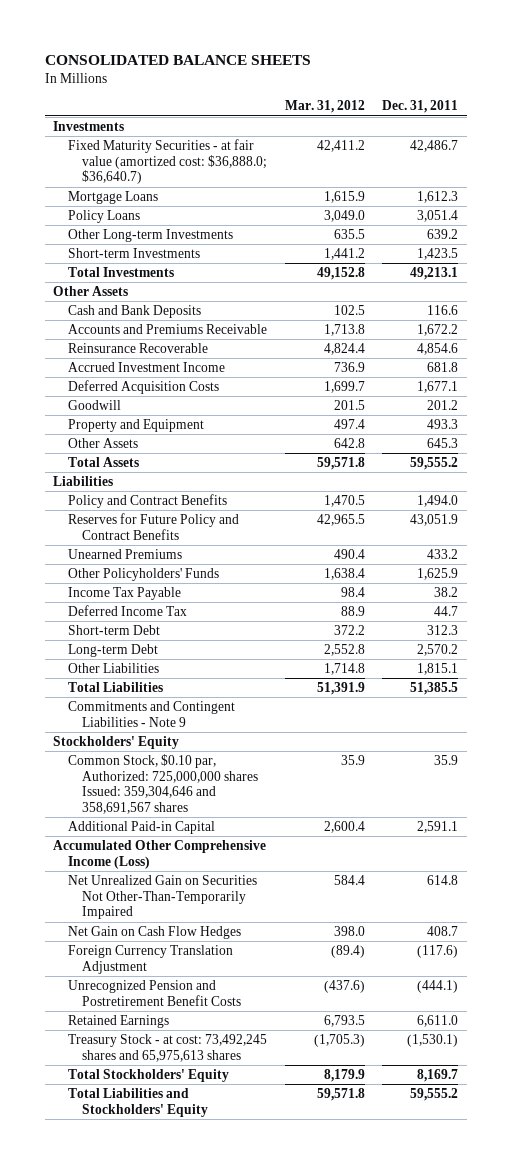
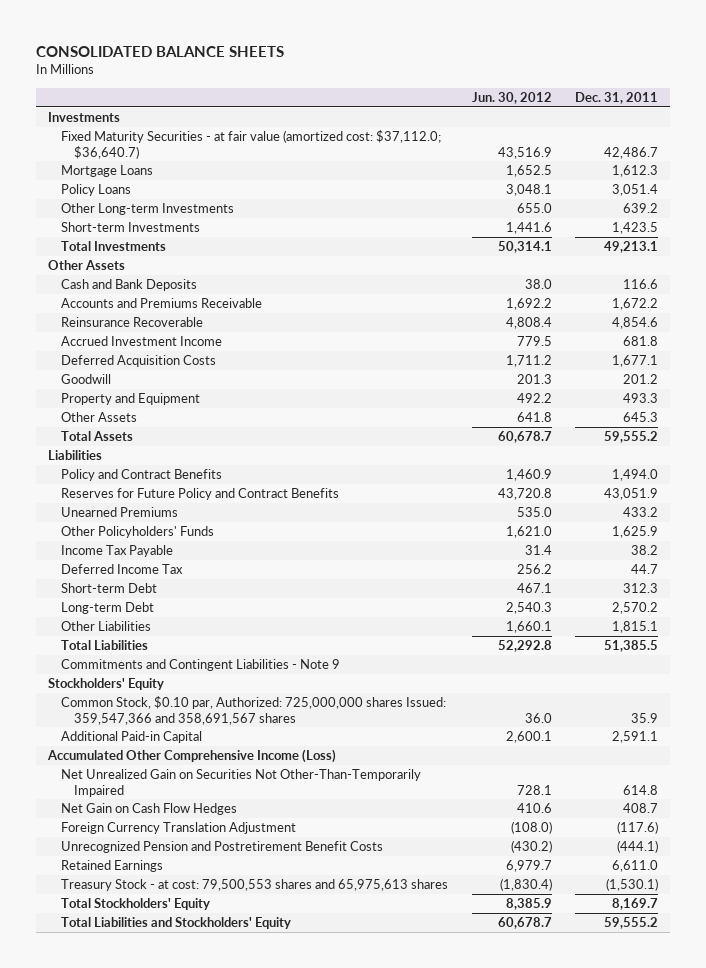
- | Mar. 31, 2012 | Dec. 31, 2011
+ | Jun. 30, 2012 | Dec. 31, 2011
- Fixed Maturity Securities - at fair value (amortized cost: $36,888.0; $36,640.7) | 42,411.2 | 42,486.7
+ Fixed Maturity Securities - at fair value (amortized cost: $37,112.0; $36,640.7) | 43,516.9 | 42,486.7
- Common Stock, $0.10 par, Authorized: 725,000,000 shares Issued: 359,304,646 and 358,691,567 shares | 35.9 | 35.9
+ Common Stock, $0.10 par, Authorized: 725,000,000 shares Issued: 359,547,366 and 358,691,567 shares | 36.0 | 35.9
- Treasury Stock - at cost: 73,492,245 shares and 65,975,613 shares | (1,705.3) | (1,530.1)
+ Treasury Stock - at cost: 79,500,553 shares and 65,975,613 shares | (1,830.4) | (1,530.1)

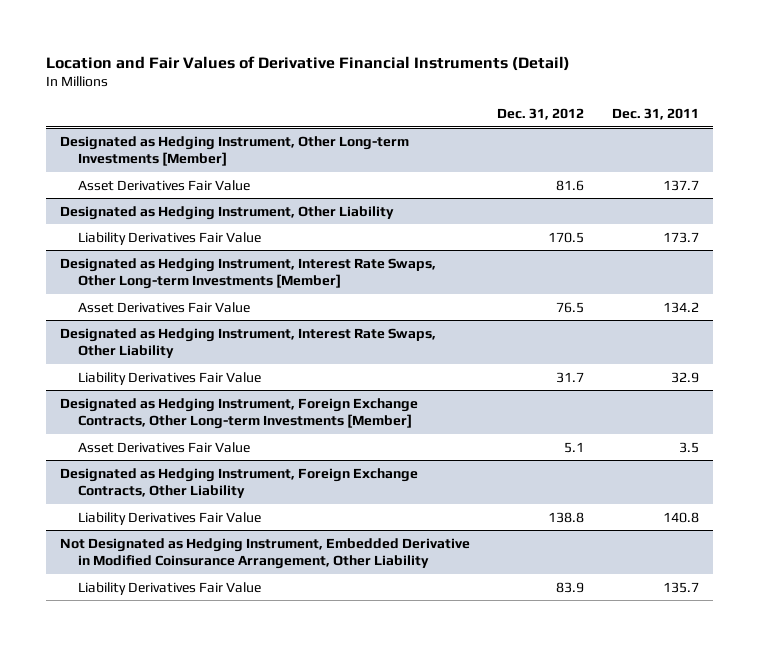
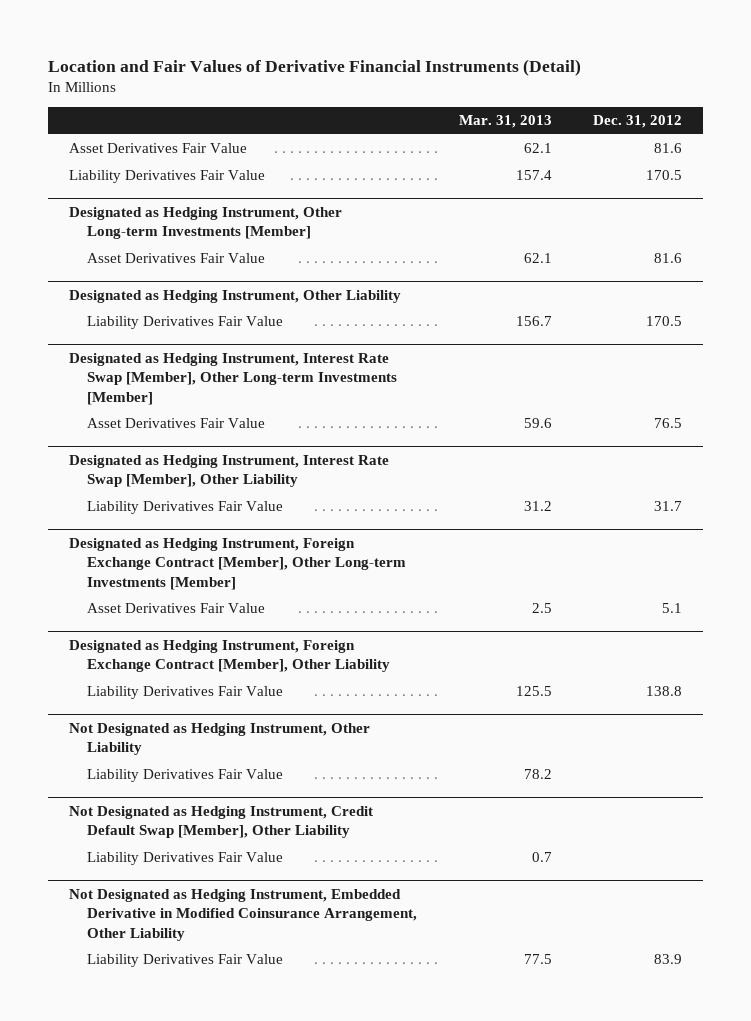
- | Dec. 31, 2012 | Dec. 31, 2011
+ | Mar. 31, 2013 | Dec. 31, 2012
+ Asset Derivatives Fair Value | 62.1 | 81.6
+ Liability Derivatives Fair Value | 157.4 | 170.5
- Designated as Hedging Instrument, Interest Rate Swaps, Other Long-term Investments [Member]
+ Designated as Hedging Instrument, Interest Rate Swap [Member], Other Long-term Investments [Member]
- Designated as Hedging Instrument, Interest Rate Swaps, Other Liability
+ Designated as Hedging Instrument, Interest Rate Swap [Member], Other Liability
- Designated as Hedging Instrument, Foreign Exchange Contracts, Other Long-term Investments [Member]
+ Designated as Hedging Instrument, Foreign Exchange Contract [Member], Other Long-term Investments [Member]
- Designated as Hedging Instrument, Foreign Exchange Contracts, Other Liability
+ Designated as Hedging Instrument, Foreign Exchange Contract [Member], Other Liability
+ Not Designated as Hedging Instrument, Other Liability
+ Liability Derivatives Fair Value | 78.2 |
+ Not Designated as Hedging Instrument, Credit Default Swap [Member], Other Liability
+ Liability Derivatives Fair Value | 0.7 |

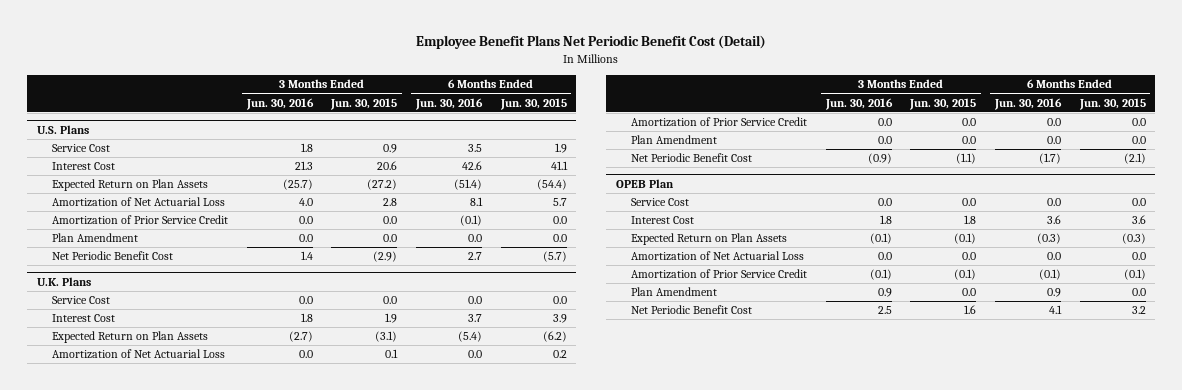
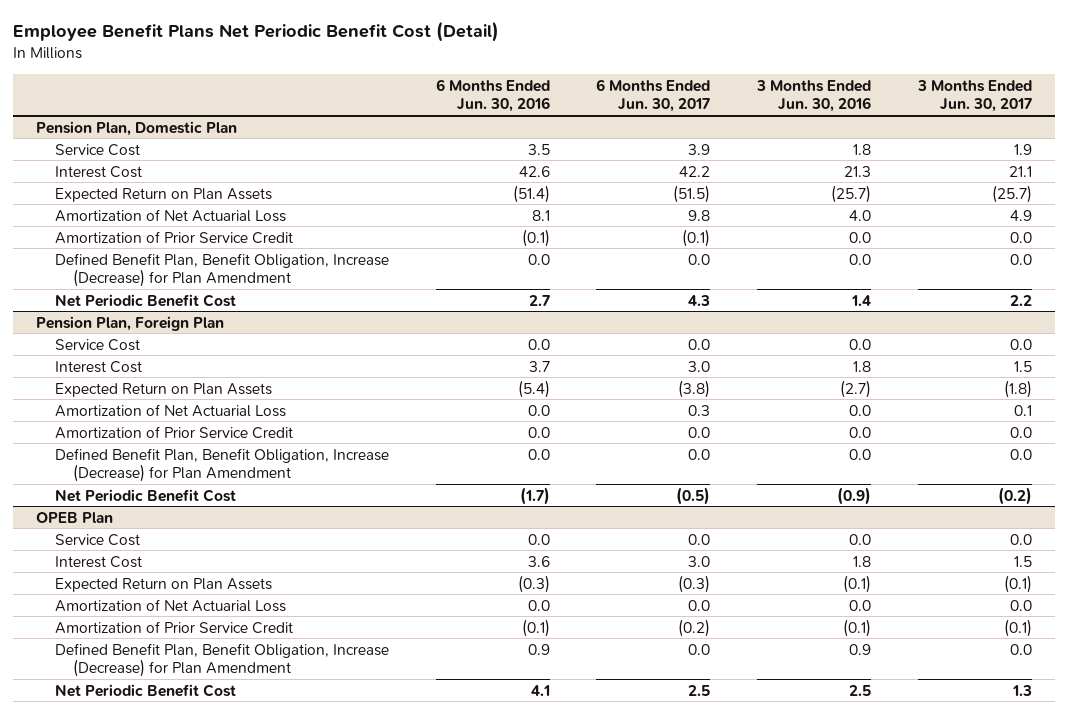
- | 3 Months Ended Jun. 30, 2016 | 3 Months Ended Jun. 30, 2015 | 6 Months Ended Jun. 30, 2016 | 6 Months Ended Jun. 30, 2015
+ | 6 Months Ended Jun. 30, 2016 | 6 Months Ended Jun. 30, 2017 | 3 Months Ended Jun. 30, 2016 | 3 Months Ended Jun. 30, 2017
- U.S. Plans
+ Pension Plan, Domestic Plan
- Plan Amendment | 0.0 | 0.0 | 0.0 | 0.0
+ Defined Benefit Plan, Benefit Obligation, Increase (Decrease) for Plan Amendment | 0.0 | 0.0 | 0.0 | 0.0
- U.K. Plans
+ Pension Plan, Foreign Plan
- Plan Amendment | 0.0 | 0.0 | 0.0 | 0.0
+ Defined Benefit Plan, Benefit Obligation, Increase (Decrease) for Plan Amendment | 0.0 | 0.0 | 0.0 | 0.0
@ OPEB Plan
- Plan Amendment | 0.9 | 0.0 | 0.9 | 0.0
+ Defined Benefit Plan, Benefit Obligation, Increase (Decrease) for Plan Amendment | 0.9 | 0.0 | 0.9 | 0.0

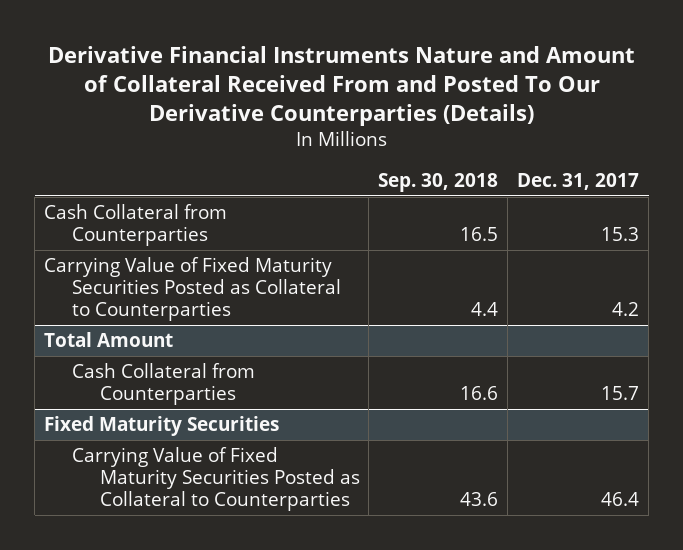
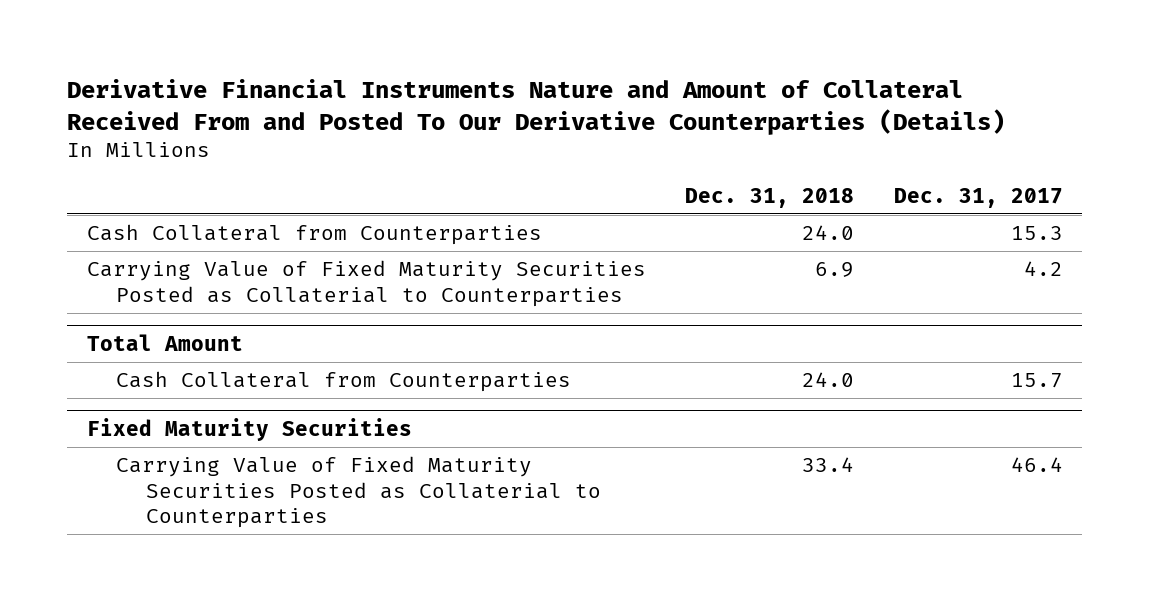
- | Sep. 30, 2018 | Dec. 31, 2017
+ | Dec. 31, 2018 | Dec. 31, 2017
- Carrying Value of Fixed Maturity Securities Posted as Collateral to Counterparties | 4.4 | 4.2
+ Carrying Value of Fixed Maturity Securities Posted as Collaterial to Counterparties | 6.9 | 4.2
@ Fixed Maturity Securities
- Carrying Value of Fixed Maturity Securities Posted as Collateral to Counterparties | 43.6 | 46.4
+ Carrying Value of Fixed Maturity Securities Posted as Collaterial to Counterparties | 33.4 | 46.4

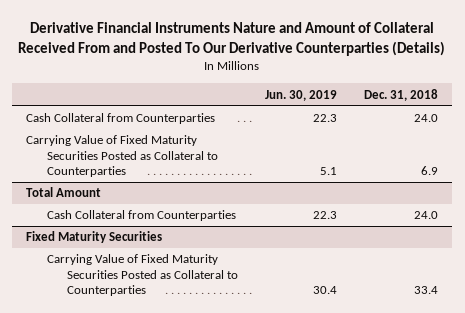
- | Dec. 31, 2018 | Dec. 31, 2017
+ | Jun. 30, 2019 | Dec. 31, 2018
- Carrying Value of Fixed Maturity Securities Posted as Collaterial to Counterparties | 6.9 | 4.2
+ Carrying Value of Fixed Maturity Securities Posted as Collateral to Counterparties | 5.1 | 6.9
@ Fixed Maturity Securities
- Carrying Value of Fixed Maturity Securities Posted as Collaterial to Counterparties | 33.4 | 46.4
+ Carrying Value of Fixed Maturity Securities Posted as Collateral to Counterparties | 30.4 | 33.4

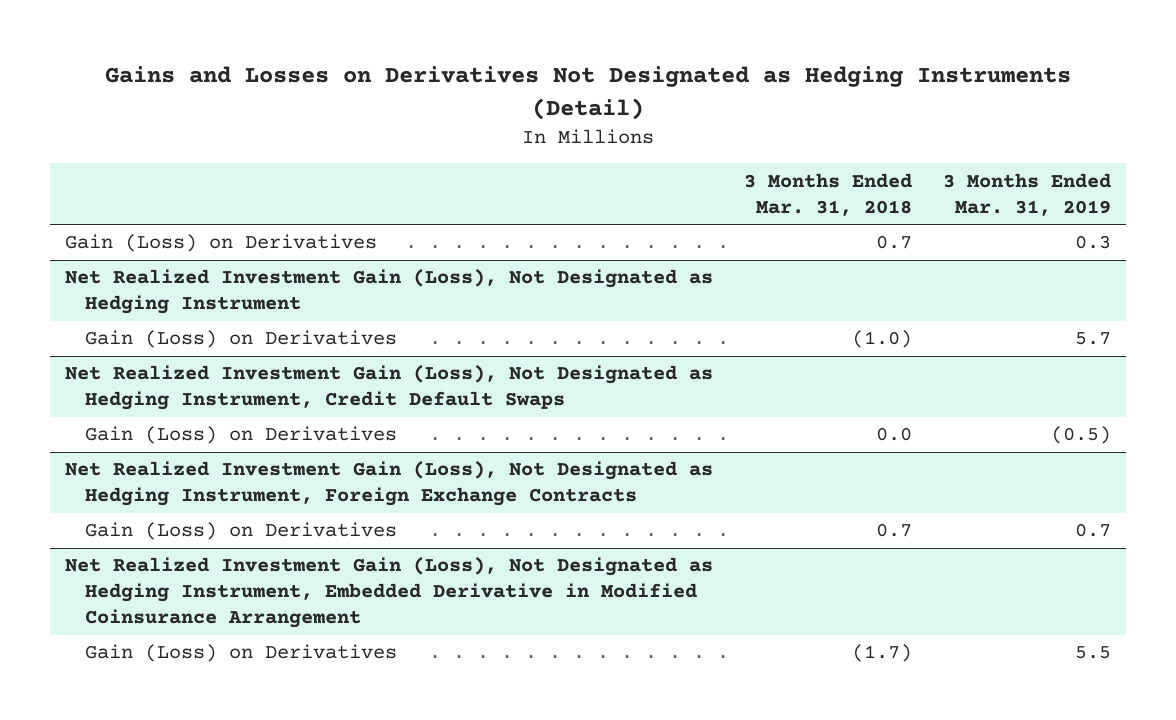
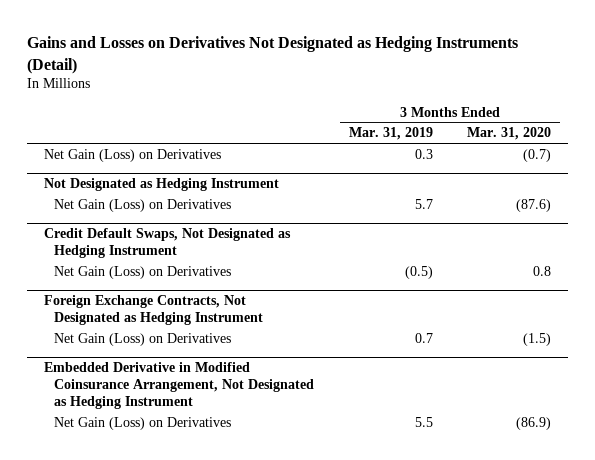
- | 3 Months Ended Mar. 31, 2018 | 3 Months Ended Mar. 31, 2019
+ | 3 Months Ended Mar. 31, 2019 | 3 Months Ended Mar. 31, 2020
- Gain (Loss) on Derivatives | 0.7 | 0.3
- Net Realized Investment Gain (Loss), Not Designated as Hedging Instrument
- Gain (Loss) on Derivatives | (1.0) | 5.7
- Net Realized Investment Gain (Loss), Not Designated as Hedging Instrument, Credit Default Swaps
- Gain (Loss) on Derivatives | 0.0 | (0.5)
- Net Realized Investment Gain (Loss), Not Designated as Hedging Instrument, Foreign Exchange Contracts
- Gain (Loss) on Derivatives | 0.7 | 0.7
- Net Realized Investment Gain (Loss), Not Designated as Hedging Instrument, Embedded Derivative in Modified Coinsurance Arrangement
- Gain (Loss) on Derivatives | (1.7) | 5.5
+ Net Gain (Loss) on Derivatives | 0.3 | (0.7)
+ Not Designated as Hedging Instrument
+ Net Gain (Loss) on Derivatives | 5.7 | (87.6)
+ Credit Default Swaps, Not Designated as Hedging Instrument
+ Net Gain (Loss) on Derivatives | (0.5) | 0.8
+ Foreign Exchange Contracts, Not Designated as Hedging Instrument
+ Net Gain (Loss) on Derivatives | 0.7 | (1.5)
+ Embedded Derivative in Modified Coinsurance Arrangement, Not Designated as Hedging Instrument
+ Net Gain (Loss) on Derivatives | 5.5 | (86.9)

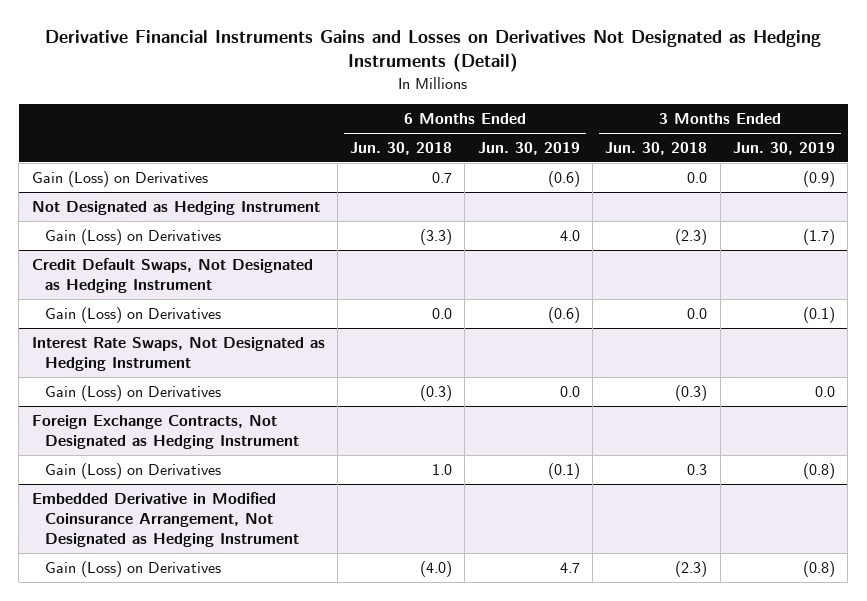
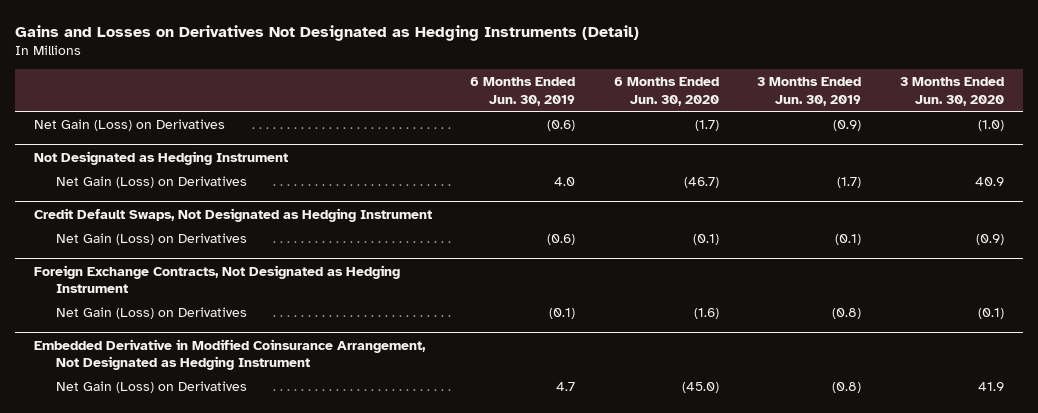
- Derivative Financial Instruments Gains and Losses on Derivatives Not Designated as Hedging Instruments (Detail)
+ Gains and Losses on Derivatives Not Designated as Hedging Instruments (Detail)
- | 6 Months Ended Jun. 30, 2018 | 6 Months Ended Jun. 30, 2019 | 3 Months Ended Jun. 30, 2018 | 3 Months Ended Jun. 30, 2019
+ | 6 Months Ended Jun. 30, 2019 | 6 Months Ended Jun. 30, 2020 | 3 Months Ended Jun. 30, 2019 | 3 Months Ended Jun. 30, 2020
- Gain (Loss) on Derivatives | 0.7 | (0.6) | 0.0 | (0.9)
+ Net Gain (Loss) on Derivatives | (0.6) | (1.7) | (0.9) | (1.0)
@ Not Designated as Hedging Instrument
- Gain (Loss) on Derivatives | (3.3) | 4.0 | (2.3) | (1.7)
+ Net Gain (Loss) on Derivatives | 4.0 | (46.7) | (1.7) | 40.9
@ Credit Default Swaps, Not Designated as Hedging Instrument
- Gain (Loss) on Derivatives | 0.0 | (0.6) | 0.0 | (0.1)
- Interest Rate Swaps, Not Designated as Hedging Instrument
- Gain (Loss) on Derivatives | (0.3) | 0.0 | (0.3) | 0.0
@ Credit Default Swaps, Not Designated as Hedging Instrument
+ Net Gain (Loss) on Derivatives | (0.6) | (0.1) | (0.1) | (0.9)
@ Foreign Exchange Contracts, Not Designated as Hedging Instrument
- Gain (Loss) on Derivatives | 1.0 | (0.1) | 0.3 | (0.8)
+ Net Gain (Loss) on Derivatives | (0.1) | (1.6) | (0.8) | (0.1)
@ Embedded Derivative in Modified Coinsurance Arrangement, Not Designated as Hedging Instrument
- Gain (Loss) on Derivatives | (4.0) | 4.7 | (2.3) | (0.8)
+ Net Gain (Loss) on Derivatives | 4.7 | (45.0) | (0.8) | 41.9

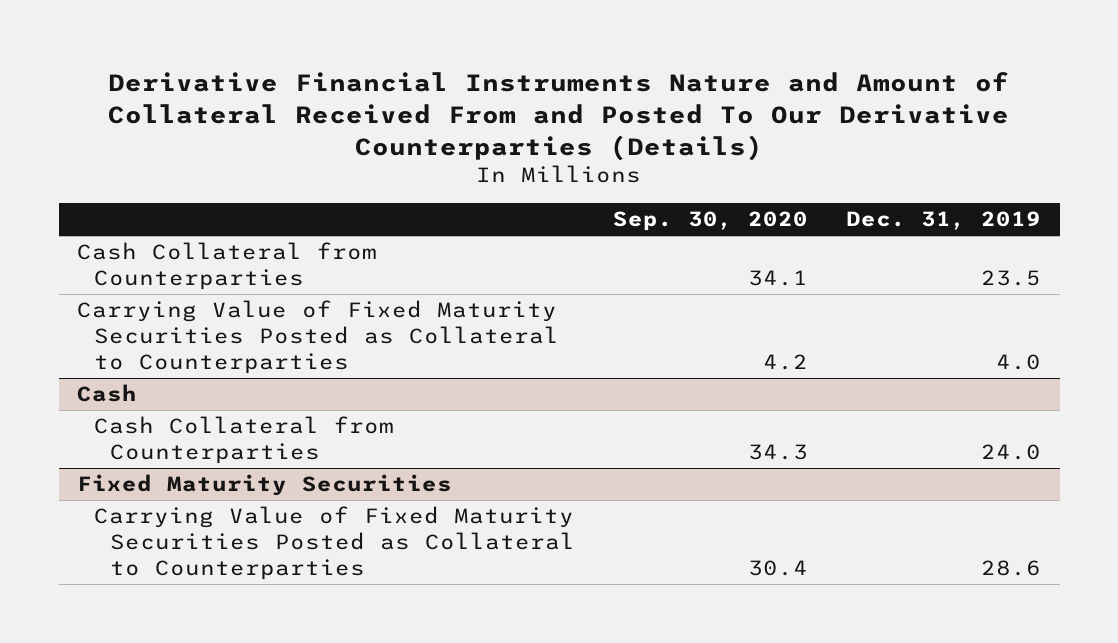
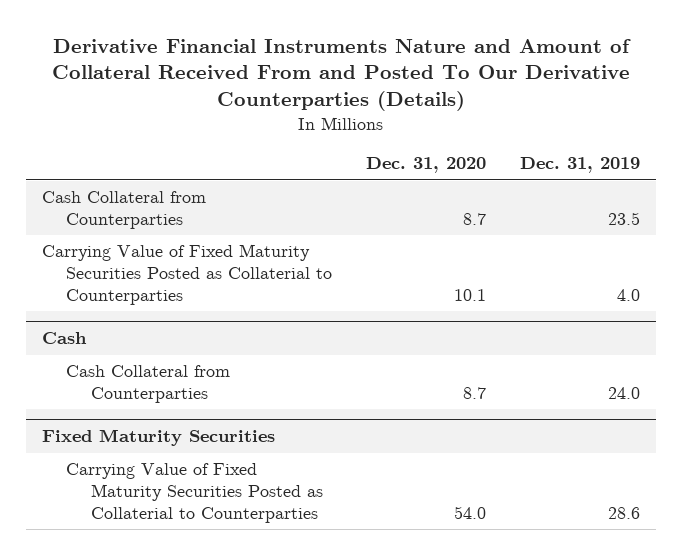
- | Sep. 30, 2020 | Dec. 31, 2019
+ | Dec. 31, 2020 | Dec. 31, 2019
- Carrying Value of Fixed Maturity Securities Posted as Collateral to Counterparties | 4.2 | 4.0
+ Carrying Value of Fixed Maturity Securities Posted as Collaterial to Counterparties | 10.1 | 4.0
@ Fixed Maturity Securities
- Carrying Value of Fixed Maturity Securities Posted as Collateral to Counterparties | 30.4 | 28.6
+ Carrying Value of Fixed Maturity Securities Posted as Collaterial to Counterparties | 54.0 | 28.6

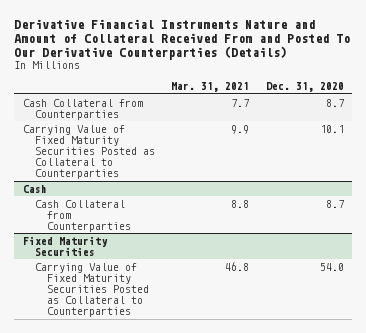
- | Dec. 31, 2020 | Dec. 31, 2019
+ | Mar. 31, 2021 | Dec. 31, 2020
- Carrying Value of Fixed Maturity Securities Posted as Collaterial to Counterparties | 10.1 | 4.0
+ Carrying Value of Fixed Maturity Securities Posted as Collateral to Counterparties | 9.9 | 10.1
@ Fixed Maturity Securities
- Carrying Value of Fixed Maturity Securities Posted as Collaterial to Counterparties | 54.0 | 28.6
+ Carrying Value of Fixed Maturity Securities Posted as Collateral to Counterparties | 46.8 | 54.0

